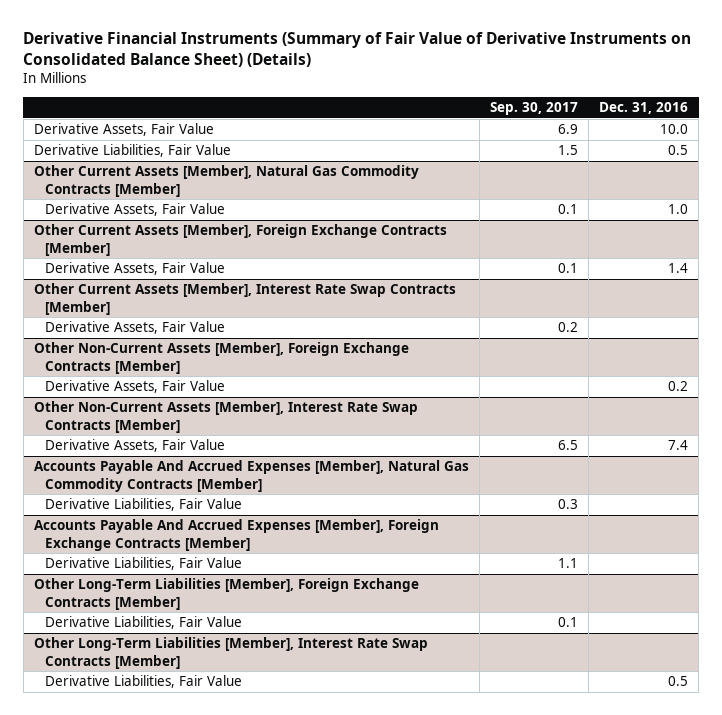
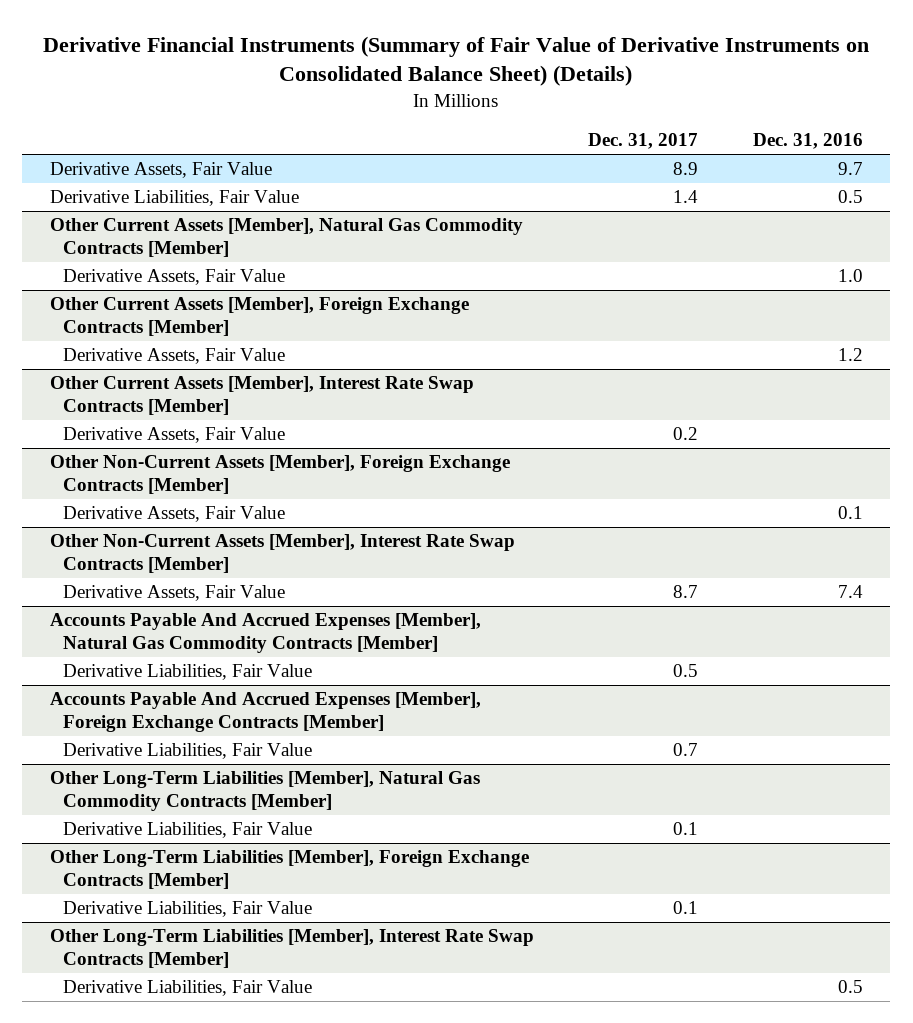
- | Sep. 30, 2017 | Dec. 31, 2016
+ | Dec. 31, 2017 | Dec. 31, 2016
- Derivative Assets, Fair Value | 6.9 | 10.0
+ Derivative Assets, Fair Value | 8.9 | 9.7
@ Other Current Assets [Member], Foreign Exchange Contracts [Member]
- Derivative Assets, Fair Value | 0.1 | 1.4
+ Derivative Assets, Fair Value | | 1.2
@ Other Non-Current Assets [Member], Foreign Exchange Contracts [Member]
- Derivative Assets, Fair Value | | 0.2
+ Derivative Assets, Fair Value | | 0.1
+ Other Long-Term Liabilities [Member], Natural Gas Commodity Contracts [Member]
+ Derivative Liabilities, Fair Value | 0.1 |

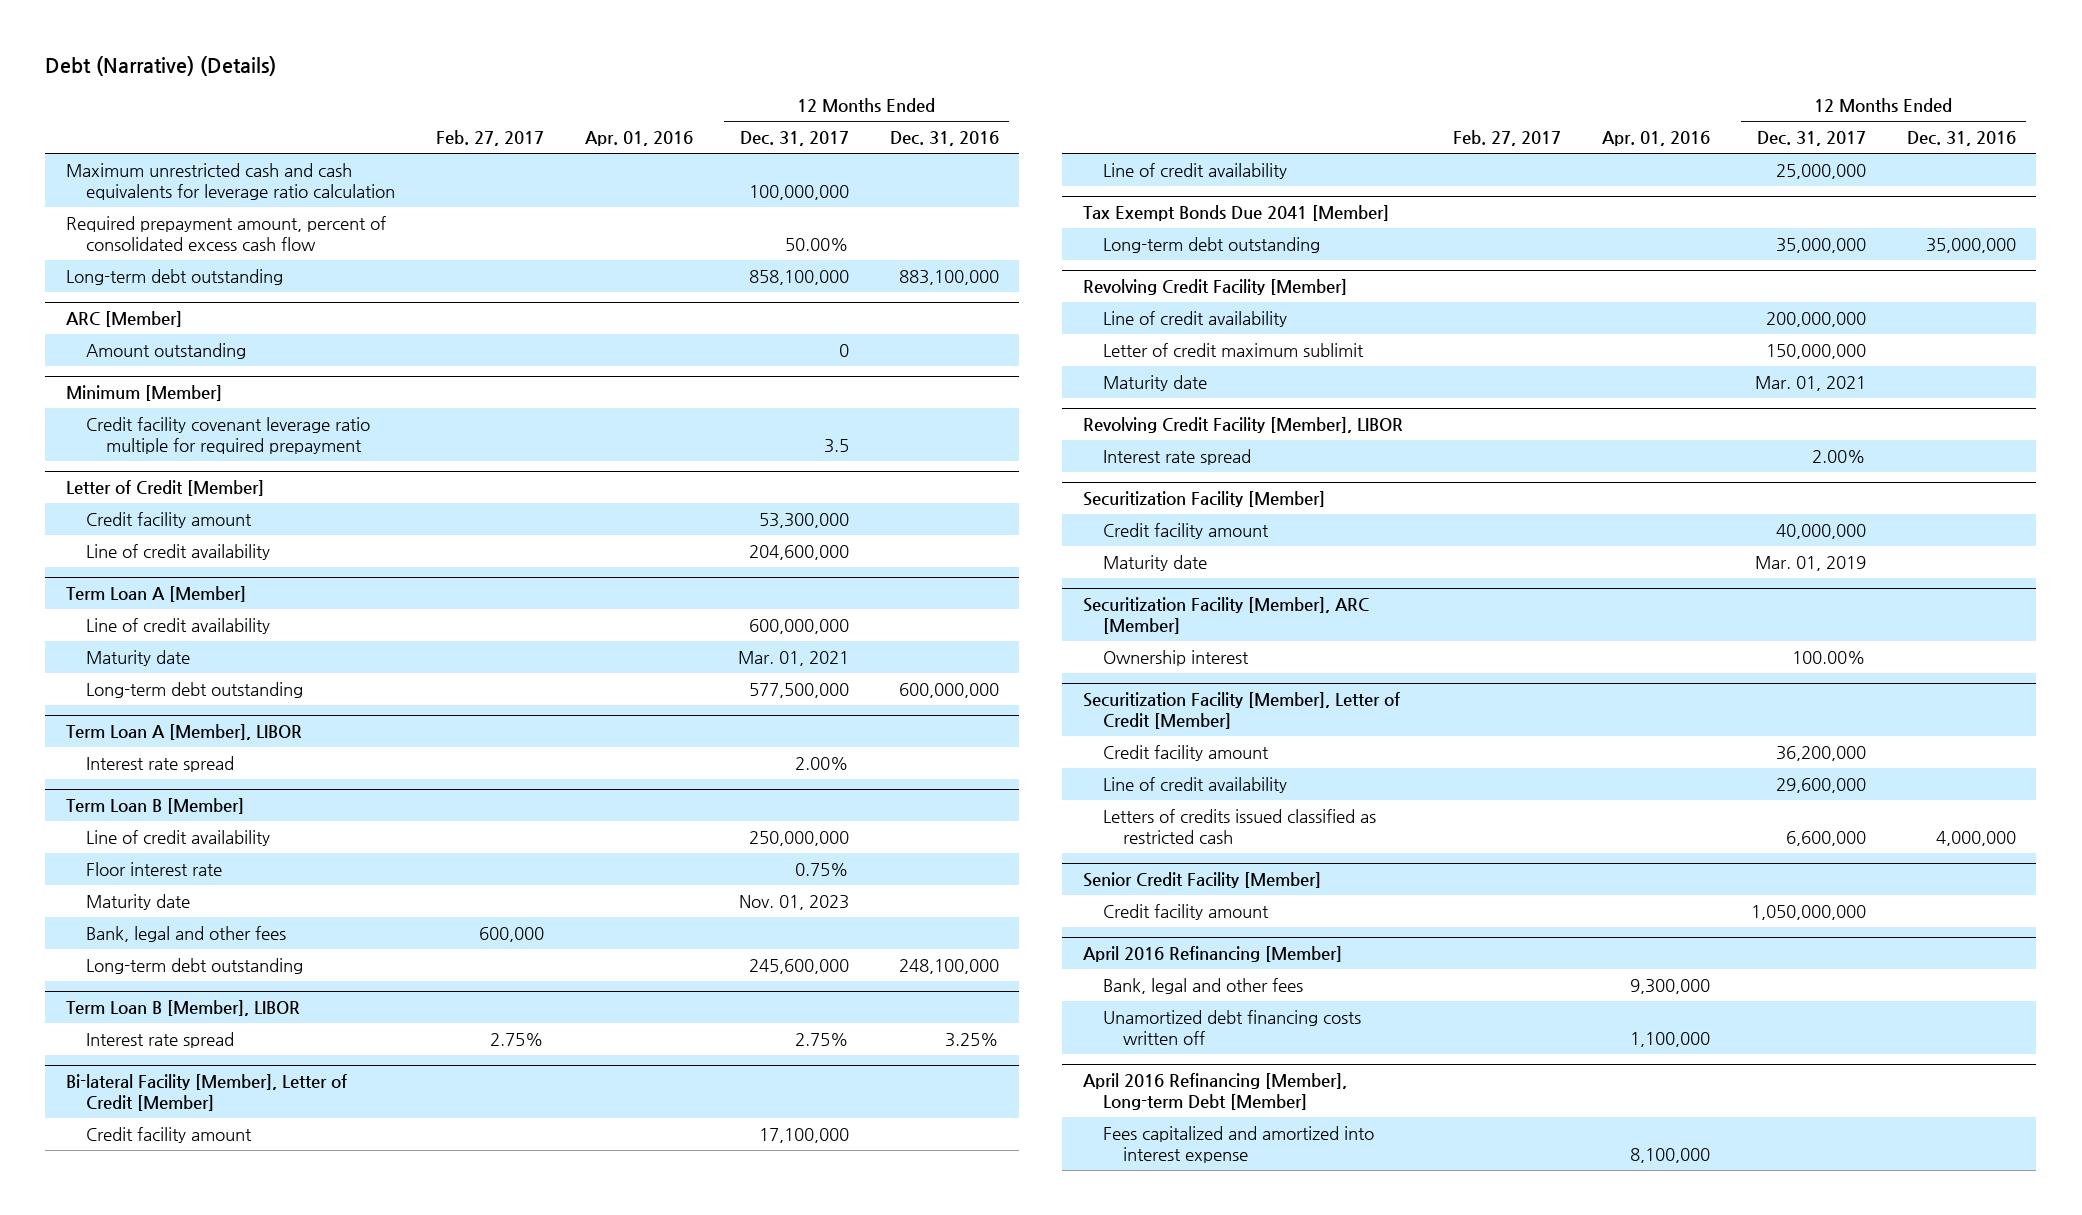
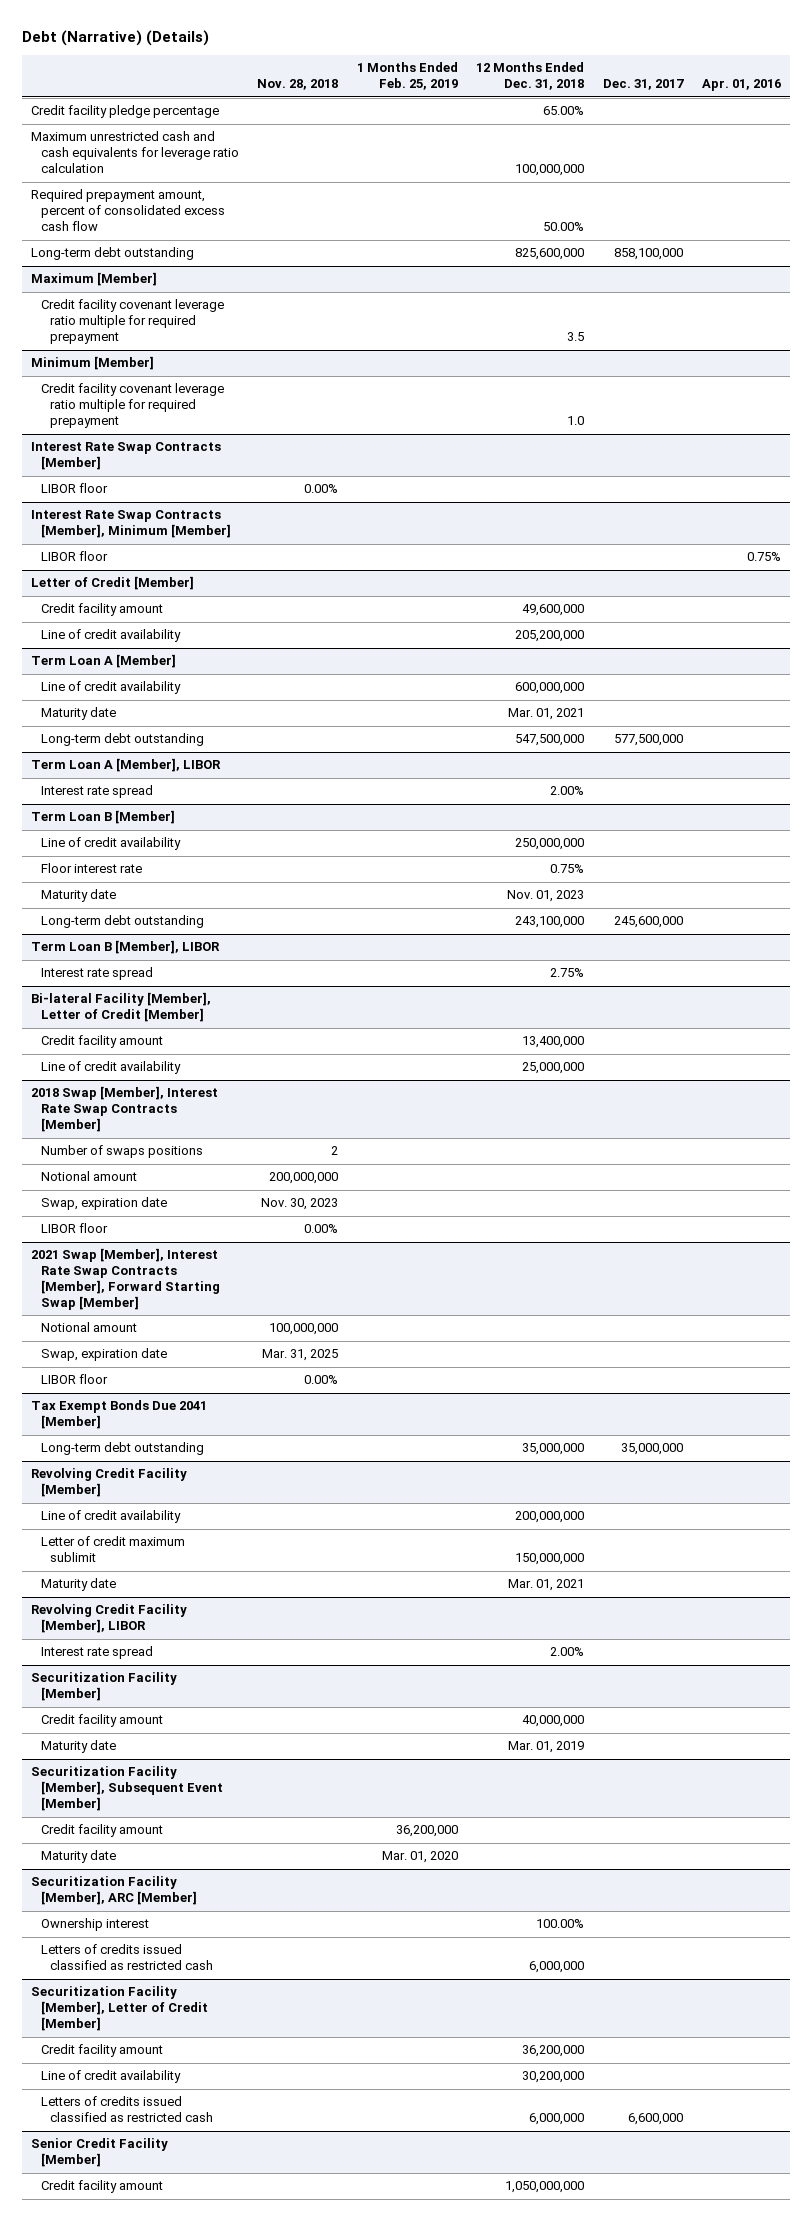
- | Feb. 27, 2017 | Apr. 01, 2016 | 12 Months Ended Dec. 31, 2017 | 12 Months Ended Dec. 31, 2016
+ | Nov. 28, 2018 | 1 Months Ended Feb. 25, 2019 | 12 Months Ended Dec. 31, 2018 | Dec. 31, 2017 | Apr. 01, 2016
+ Credit facility pledge percentage | | | 65.00% | |
- ARC [Member]
- Amount outstanding | | | 0 |
+ Maximum [Member]
+ Credit facility covenant leverage ratio multiple for required prepayment | | | 3.5 | |
+ Interest Rate Swap Contracts [Member]
+ LIBOR floor | 0.00% | | | |
+ Interest Rate Swap Contracts [Member], Minimum [Member]
+ LIBOR floor | | | | | 0.75%
@ Term Loan B [Member]
- Bank, legal and other fees | 600,000 | | |
+ 2018 Swap [Member], Interest Rate Swap Contracts [Member]
+ Number of swaps positions | 2 | | | |
+ Notional amount | 200,000,000 | | | |
+ Swap, expiration date | Nov. 30, 2023 | | | |
+ LIBOR floor | 0.00% | | | |
+ 2021 Swap [Member], Interest Rate Swap Contracts [Member], Forward Starting Swap [Member]
+ Notional amount | 100,000,000 | | | |
+ Swap, expiration date | Mar. 31, 2025 | | | |
+ LIBOR floor | 0.00% | | | |
+ Securitization Facility [Member], Subsequent Event [Member]
+ Credit facility amount | | 36,200,000 | | |
+ Maturity date | | Mar. 01, 2020 | | |
@ Securitization Facility [Member], ARC [Member]
+ Letters of credits issued classified as restricted cash | | | 6,000,000 | |
- April 2016 Refinancing [Member]
- Bank, legal and other fees | | 9,300,000 | |
- Unamortized debt financing costs written off | | 1,100,000 | |
- April 2016 Refinancing [Member], Long-term Debt [Member]
- Fees capitalized and amortized into interest expense | | 8,100,000 | |

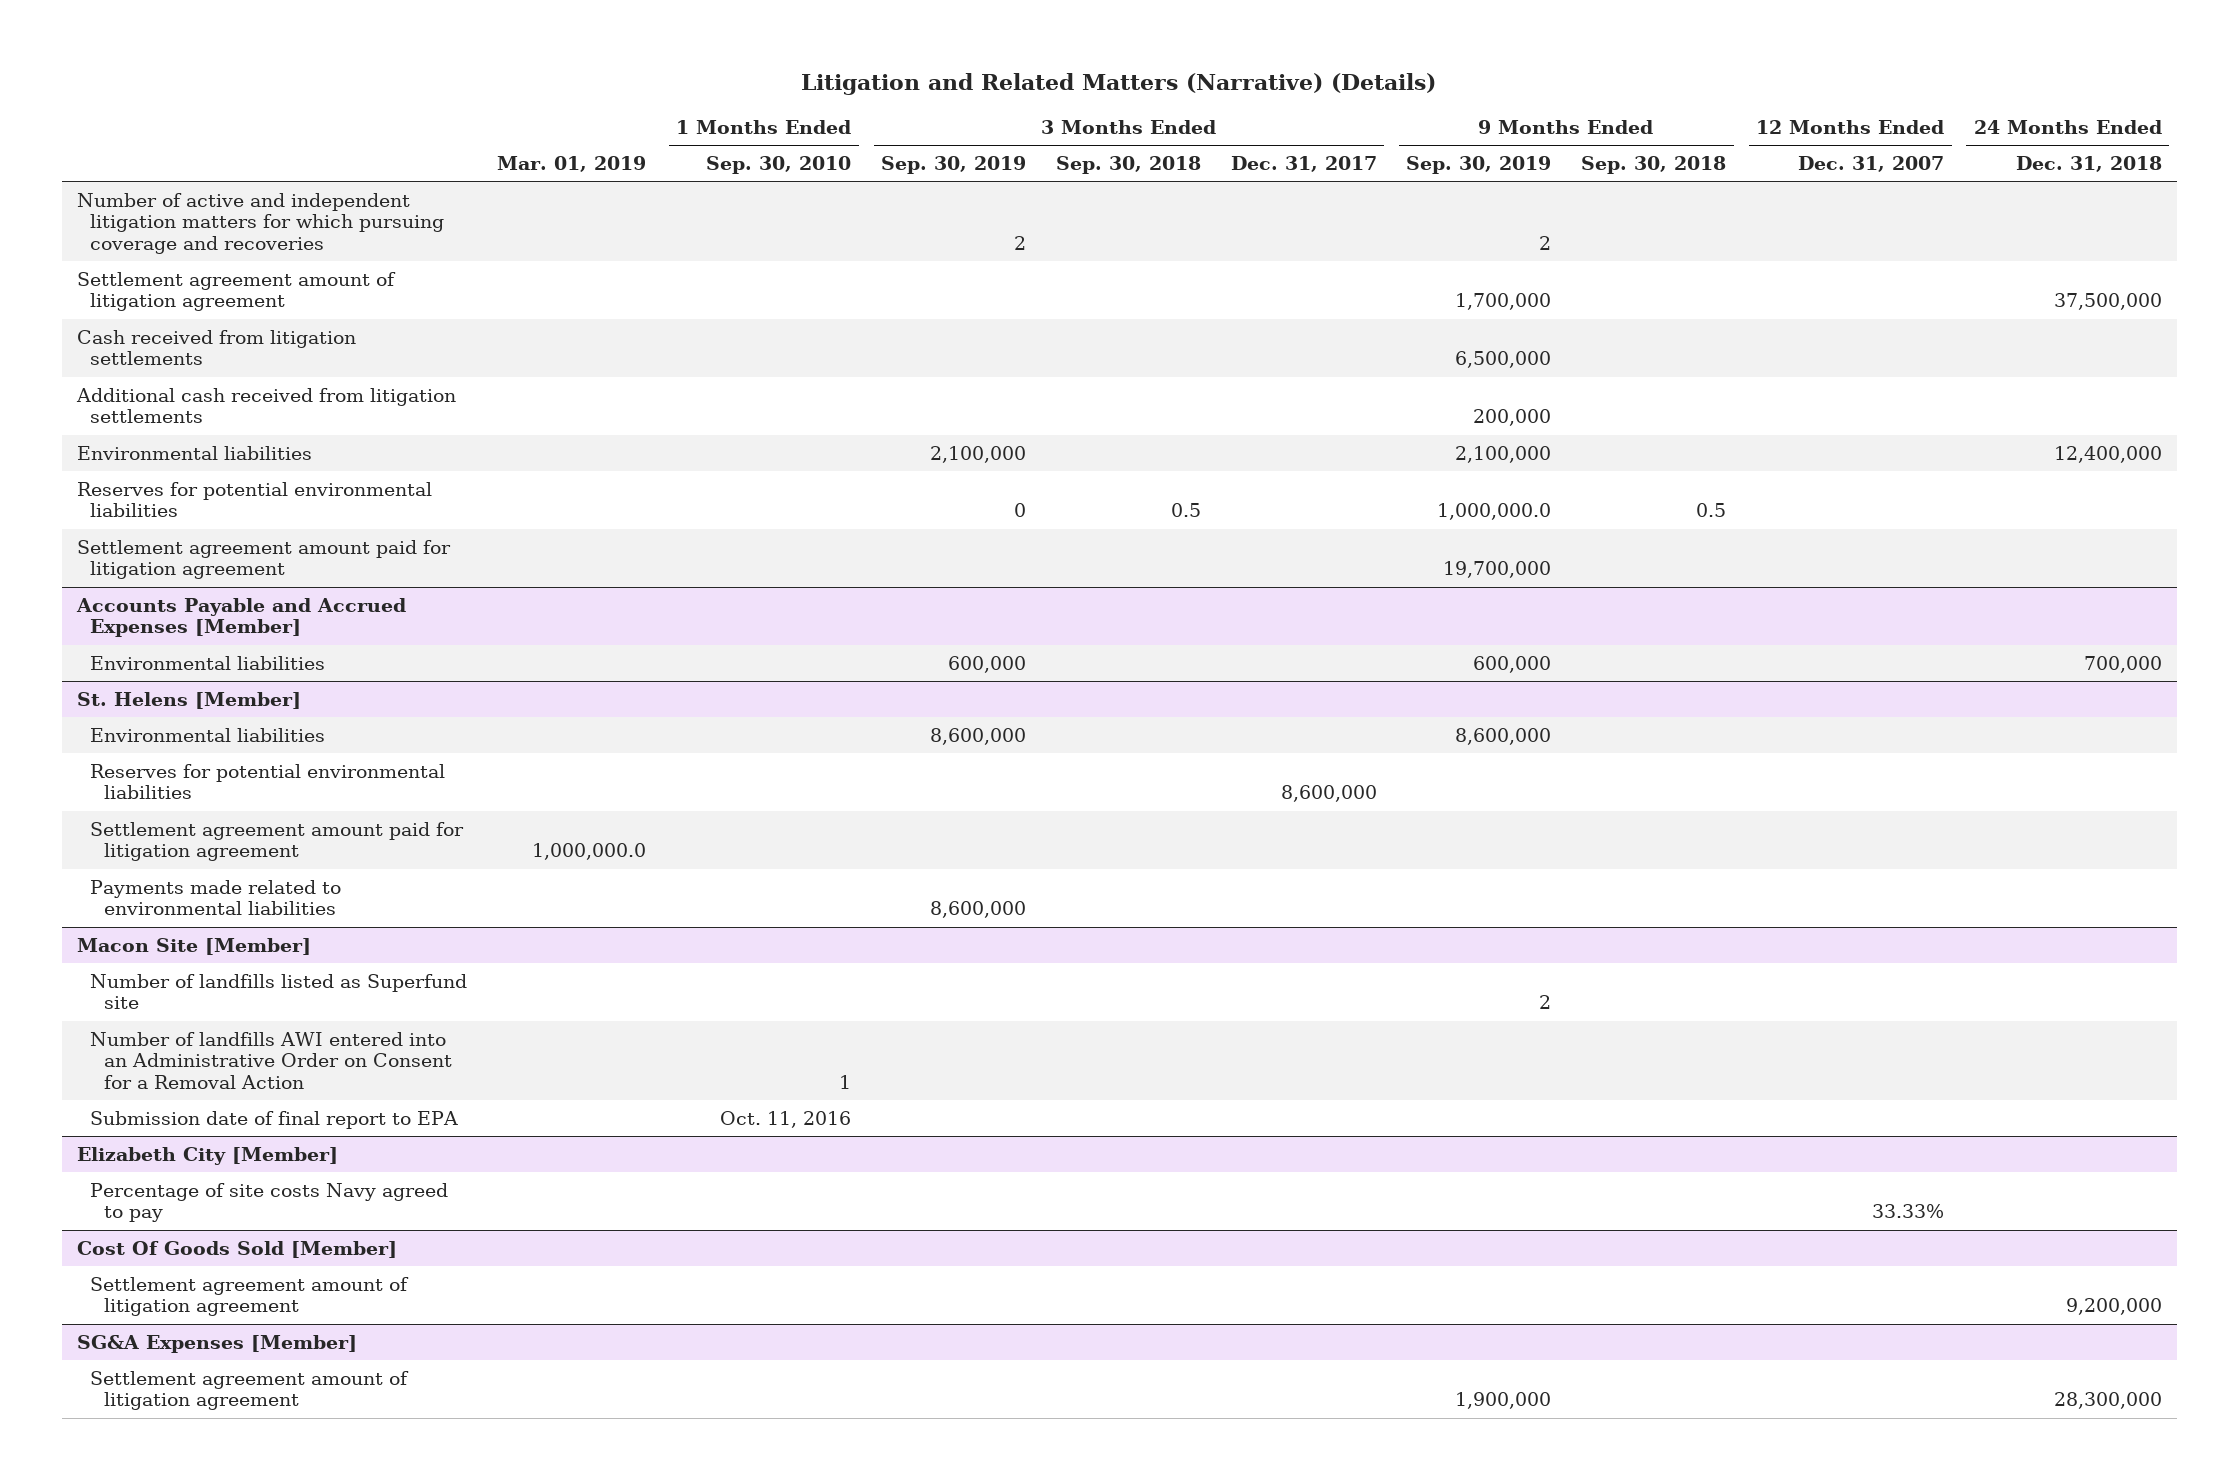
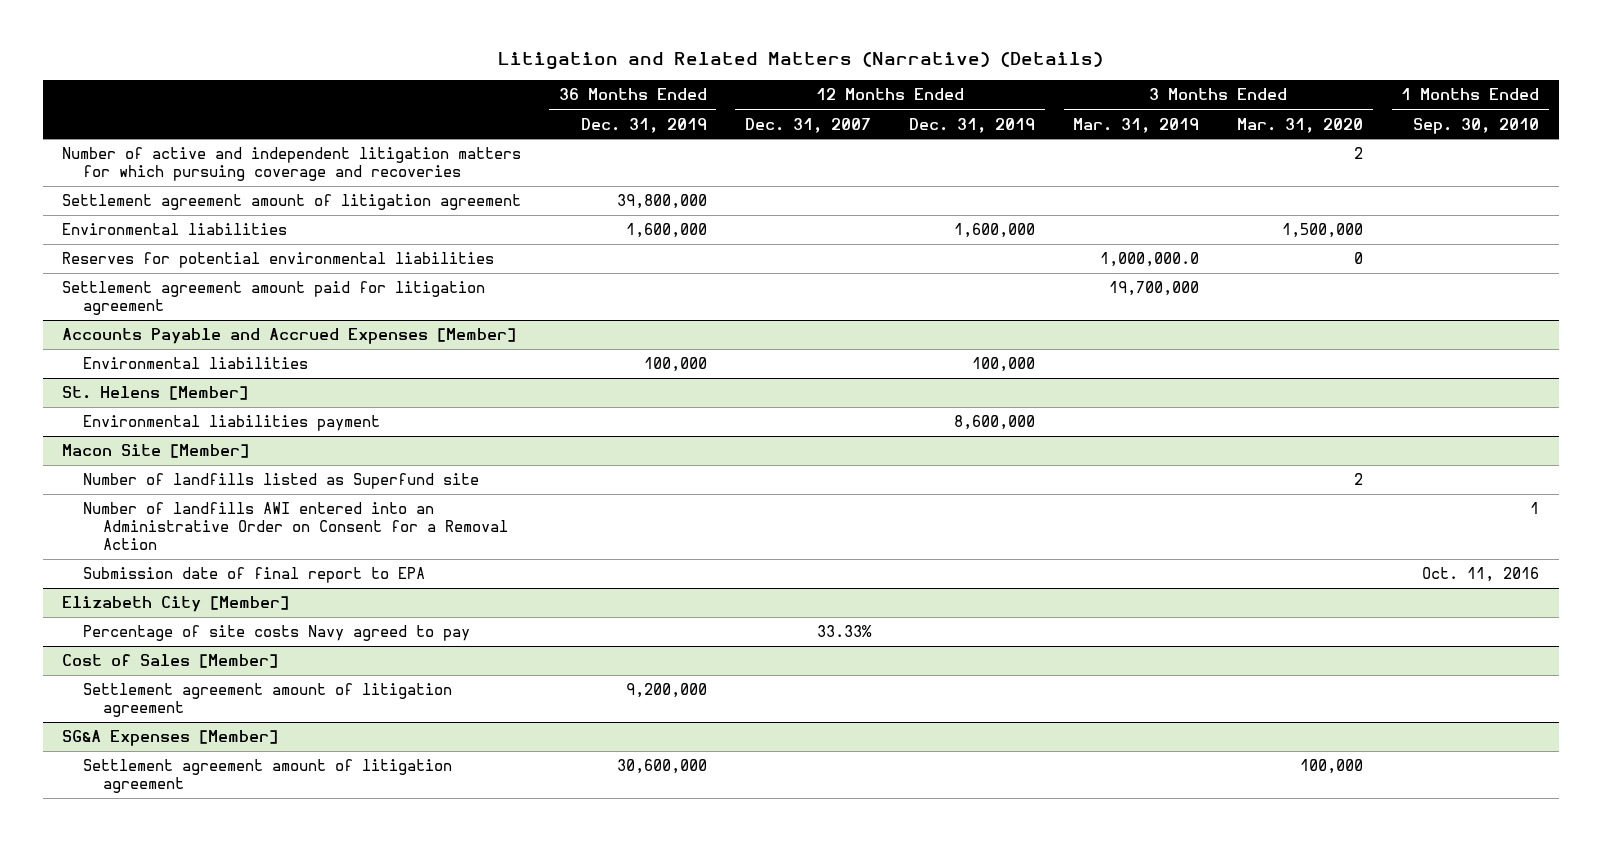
- | Mar. 01, 2019 | 1 Months Ended Sep. 30, 2010 | 3 Months Ended Sep. 30, 2019 | 3 Months Ended Sep. 30, 2018 | 3 Months Ended Dec. 31, 2017 | 9 Months Ended Sep. 30, 2019 | 9 Months Ended Sep. 30, 2018 | 12 Months Ended Dec. 31, 2007 | 24 Months Ended Dec. 31, 2018
+ | 36 Months Ended Dec. 31, 2019 | 12 Months Ended Dec. 31, 2007 | 12 Months Ended Dec. 31, 2019 | 3 Months Ended Mar. 31, 2019 | 3 Months Ended Mar. 31, 2020 | 1 Months Ended Sep. 30, 2010
- Cash received from litigation settlements | | | | | | 6,500,000 | | |
- Additional cash received from litigation settlements | | | | | | 200,000 | | |
@ St. Helens [Member]
- Environmental liabilities | | | 8,600,000 | | | 8,600,000 | | |
- Reserves for potential environmental liabilities | | | | | 8,600,000 | | | |
- Settlement agreement amount paid for litigation agreement | 1,000,000.0 | | | | | | | |
- Payments made related to environmental liabilities | | | 8,600,000 | | | | | |
+ Environmental liabilities payment | | | 8,600,000 | | |
- Cost Of Goods Sold [Member]
+ Cost of Sales [Member]

